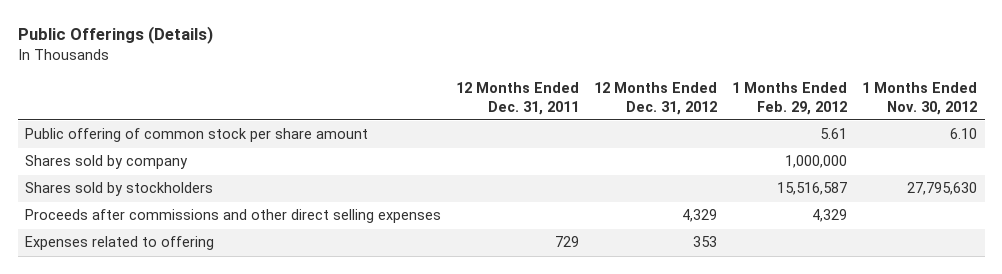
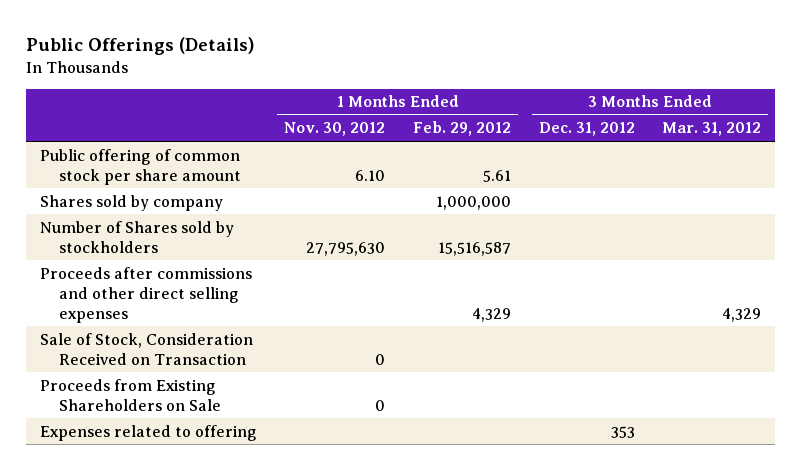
- | 12 Months Ended Dec. 31, 2011 | 12 Months Ended Dec. 31, 2012 | 1 Months Ended Feb. 29, 2012 | 1 Months Ended Nov. 30, 2012
+ | 1 Months Ended Nov. 30, 2012 | 1 Months Ended Feb. 29, 2012 | 3 Months Ended Dec. 31, 2012 | 3 Months Ended Mar. 31, 2012
- Shares sold by stockholders | | | 15,516,587 | 27,795,630
+ Number of Shares sold by stockholders | 27,795,630 | 15,516,587 | |
+ Sale of Stock, Consideration Received on Transaction | 0 | | |
+ Proceeds from Existing Shareholders on Sale | 0 | | |

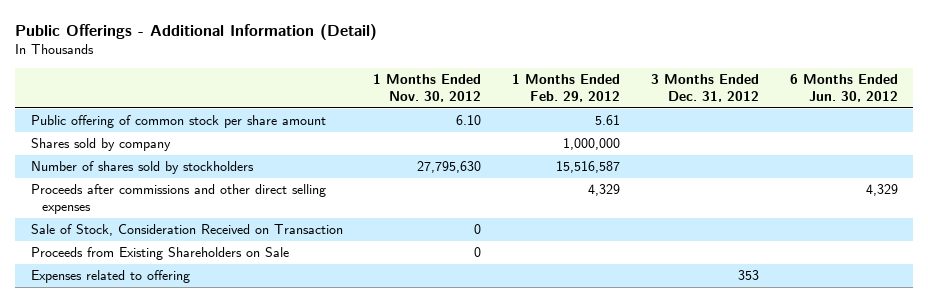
- Public Offerings (Details)
+ Public Offerings - Additional Information (Detail)
- | 1 Months Ended Nov. 30, 2012 | 1 Months Ended Feb. 29, 2012 | 3 Months Ended Dec. 31, 2012 | 3 Months Ended Mar. 31, 2012
+ | 1 Months Ended Nov. 30, 2012 | 1 Months Ended Feb. 29, 2012 | 3 Months Ended Dec. 31, 2012 | 6 Months Ended Jun. 30, 2012
- Number of Shares sold by stockholders | 27,795,630 | 15,516,587 | |
+ Number of shares sold by stockholders | 27,795,630 | 15,516,587 | |

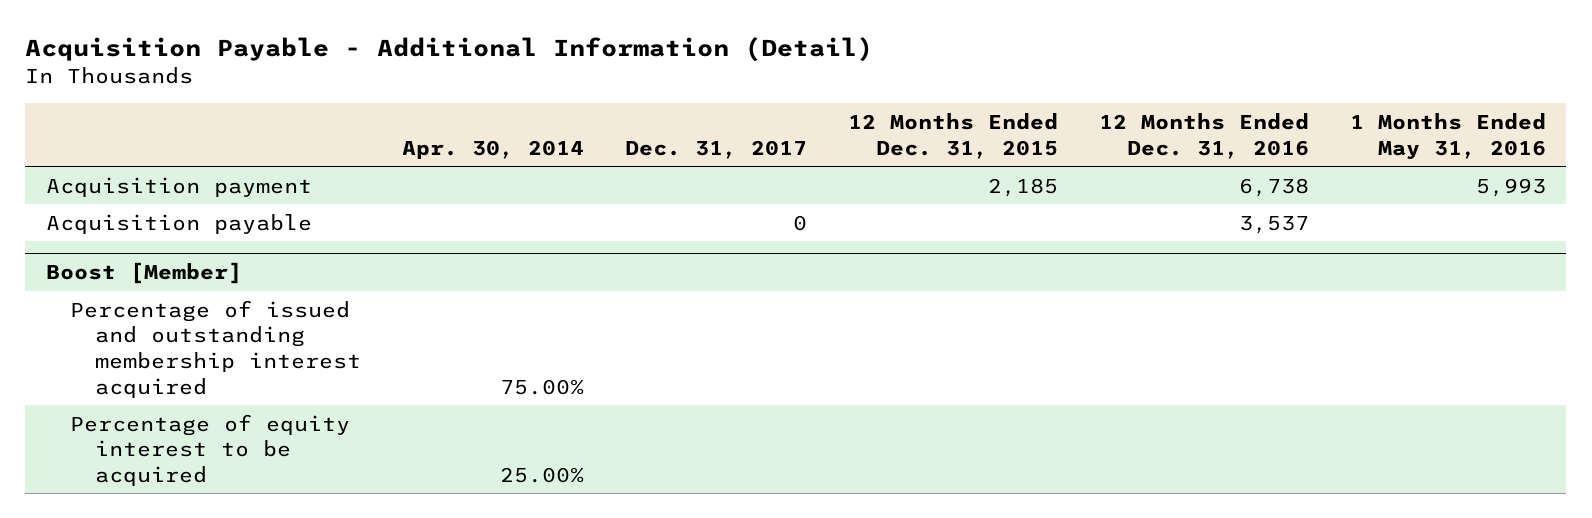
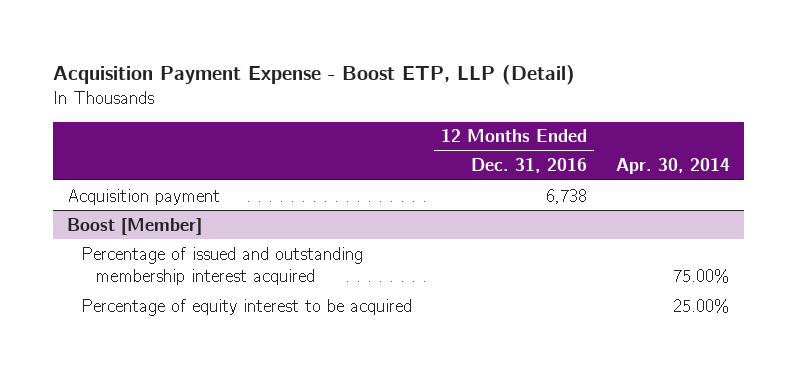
- Acquisition Payable - Additional Information (Detail)
+ Acquisition Payment Expense - Boost ETP, LLP (Detail)
- | Apr. 30, 2014 | Dec. 31, 2017 | 12 Months Ended Dec. 31, 2015 | 12 Months Ended Dec. 31, 2016 | 1 Months Ended May 31, 2016
+ | 12 Months Ended Dec. 31, 2016 | Apr. 30, 2014
- Acquisition payable | | 0 | | 3,537 |

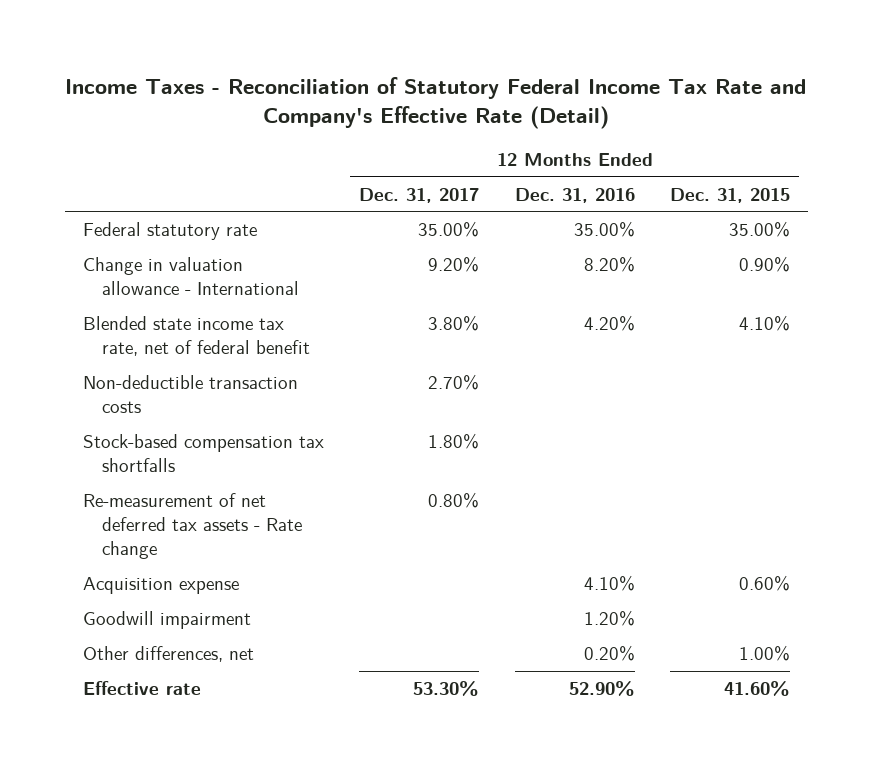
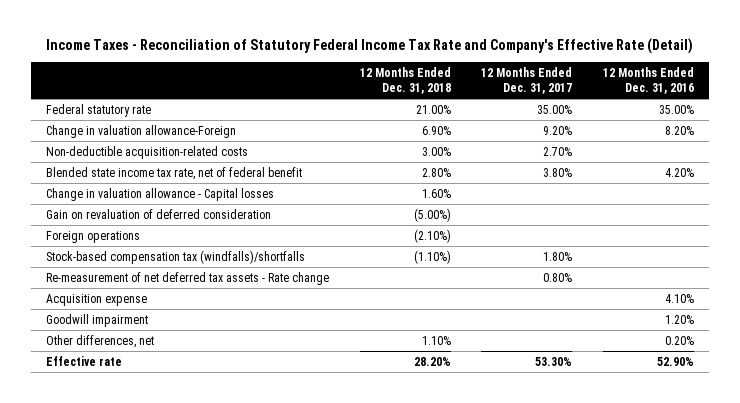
- | 12 Months Ended Dec. 31, 2017 | 12 Months Ended Dec. 31, 2016 | 12 Months Ended Dec. 31, 2015
+ | 12 Months Ended Dec. 31, 2018 | 12 Months Ended Dec. 31, 2017 | 12 Months Ended Dec. 31, 2016
- Change in valuation allowance - International | 9.20% | 8.20% | 0.90%
+ Change in valuation allowance-Foreign | 6.90% | 9.20% | 8.20%
+ Non-deductible acquisition-related costs | 3.00% | 2.70% |
- Non-deductible transaction costs | 2.70% | |
- Stock-based compensation tax shortfalls | 1.80% | |
+ Change in valuation allowance - Capital losses | 1.60% | |
+ Gain on revaluation of deferred consideration | (5.00%) | |
+ Foreign operations | (2.10%) | |
+ Stock-based compensation tax (windfalls)/shortfalls | (1.10%) | 1.80% |

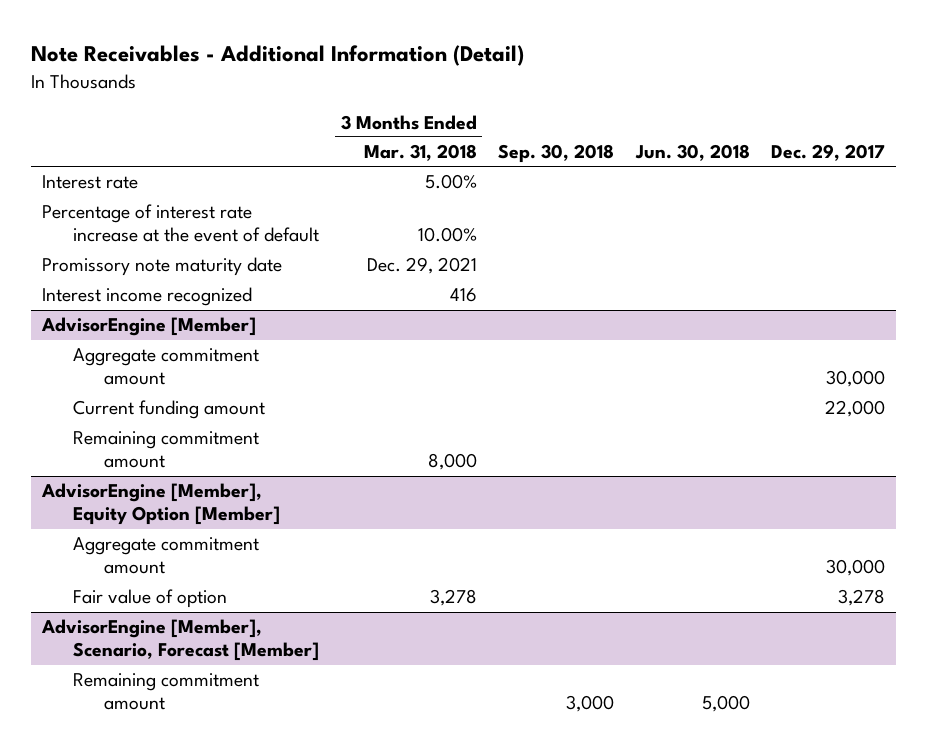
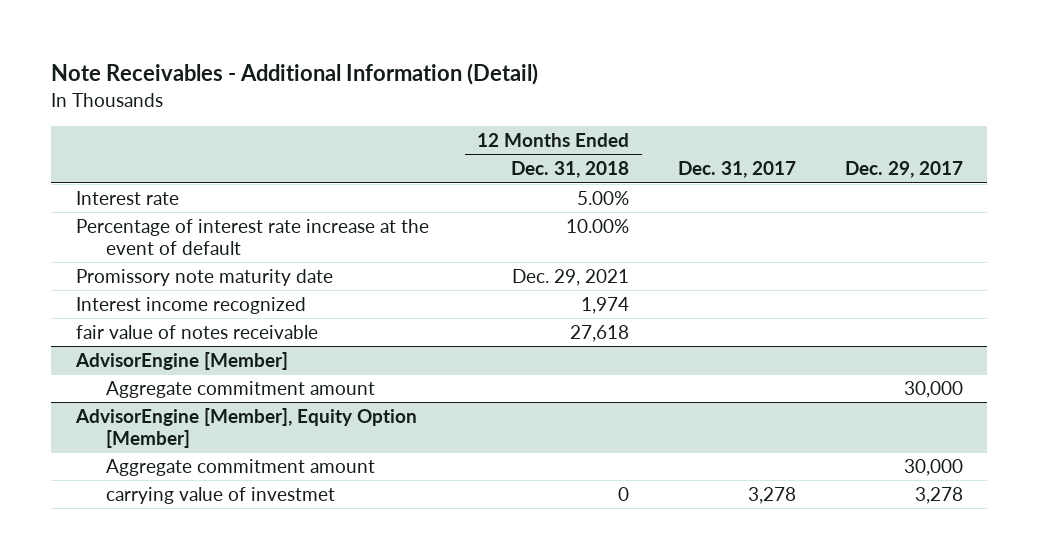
- | 3 Months Ended Mar. 31, 2018 | Sep. 30, 2018 | Jun. 30, 2018 | Dec. 29, 2017
+ | 12 Months Ended Dec. 31, 2018 | Dec. 31, 2017 | Dec. 29, 2017
+ fair value of notes receivable | 27,618 | |
@ AdvisorEngine [Member]
- Current funding amount | | | | 22,000
- Remaining commitment amount | 8,000 | | |
@ AdvisorEngine [Member], Equity Option [Member]
- Fair value of option | 3,278 | | | 3,278
- AdvisorEngine [Member], Scenario, Forecast [Member]
- Remaining commitment amount | | 3,000 | 5,000 |
@ AdvisorEngine [Member], Equity Option [Member]
+ carrying value of investmet | 0 | 3,278 | 3,278

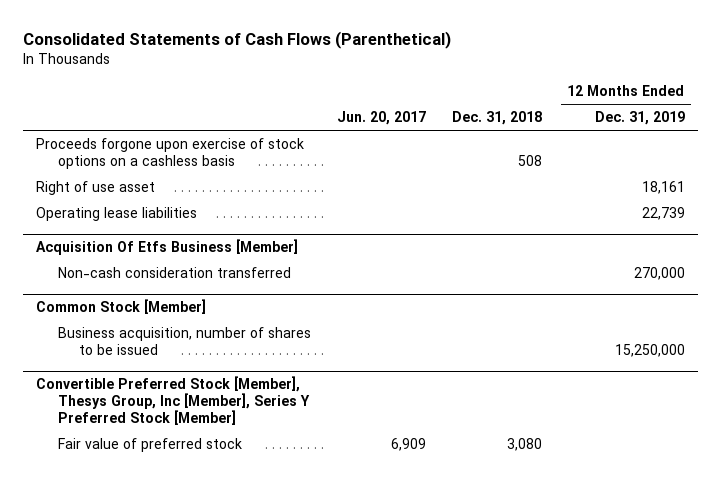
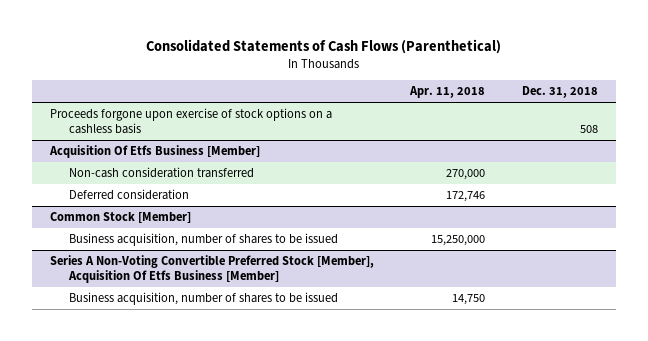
- | Jun. 20, 2017 | Dec. 31, 2018 | 12 Months Ended Dec. 31, 2019
+ | Apr. 11, 2018 | Dec. 31, 2018
- Right of use asset | | | 18,161
- Operating lease liabilities | | | 22,739
@ Acquisition Of Etfs Business [Member]
+ Deferred consideration | 172,746 |
- Convertible Preferred Stock [Member], Thesys Group, Inc [Member], Series Y Preferred Stock [Member]
- Fair value of preferred stock | 6,909 | 3,080 |
+ Series A Non-Voting Convertible Preferred Stock [Member], Acquisition Of Etfs Business [Member]
+ Business acquisition, number of shares to be issued | 14,750 |

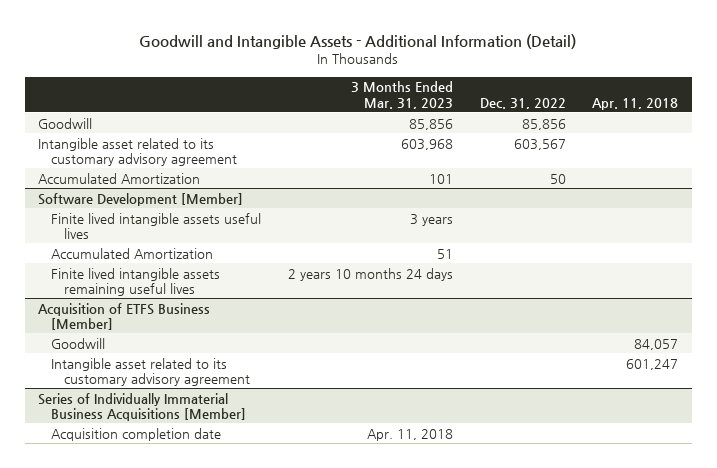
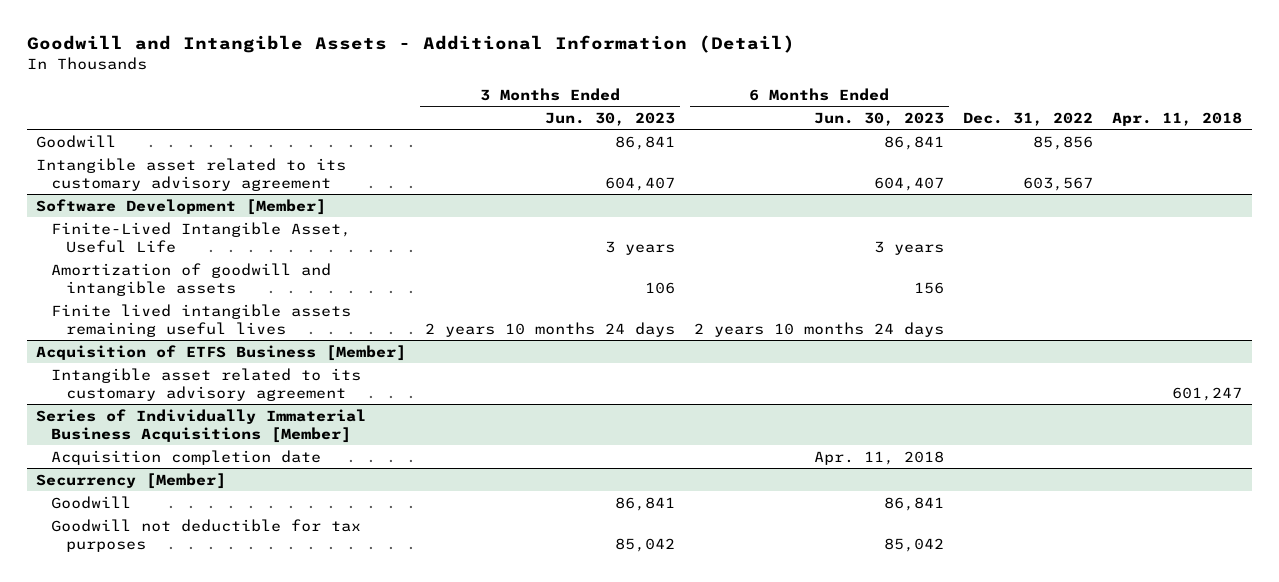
- | 3 Months Ended Mar. 31, 2023 | Dec. 31, 2022 | Apr. 11, 2018
+ | 3 Months Ended Jun. 30, 2023 | 6 Months Ended Jun. 30, 2023 | Dec. 31, 2022 | Apr. 11, 2018
- Accumulated Amortization | 101 | 50 |
@ Software Development [Member]
- Finite lived intangible assets useful lives | 3 years | |
- Accumulated Amortization | 51 | |
+ Finite-Lived Intangible Asset, Useful Life | 3 years | 3 years | |
+ Amortization of goodwill and intangible assets | 106 | 156 | |
@ Acquisition of ETFS Business [Member]
- Goodwill | | | 84,057
+ Securrency [Member]
+ Goodwill | 86,841 | 86,841 | |
+ Goodwill not deductible for tax purposes | 85,042 | 85,042 | |

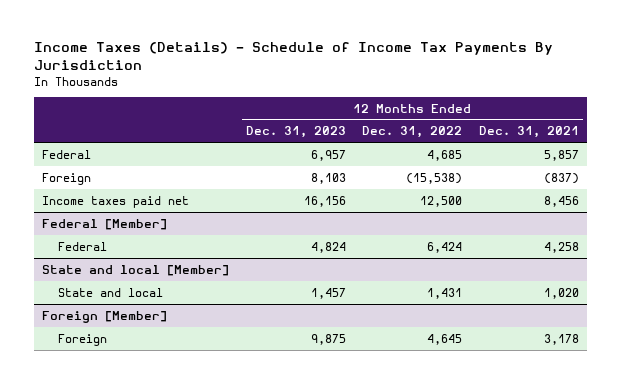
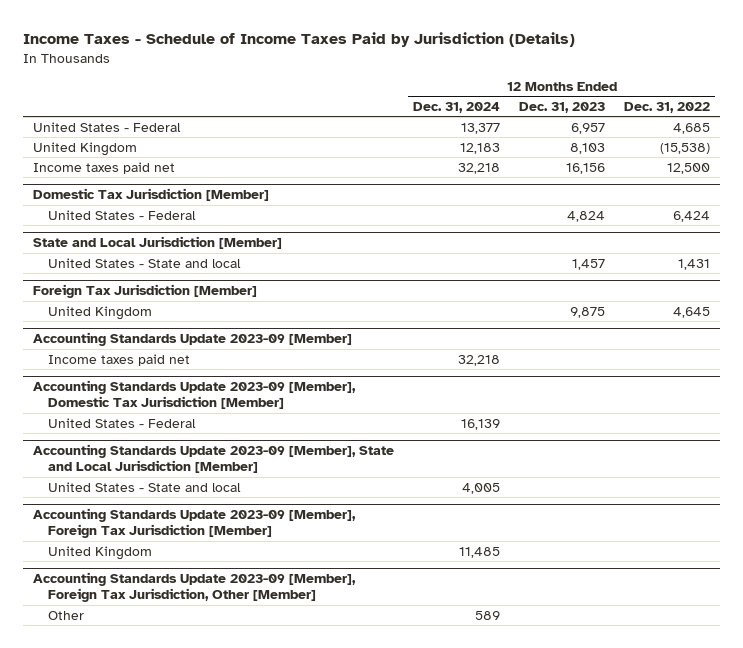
- Income Taxes (Details) - Schedule of Income Tax Payments By Jurisdiction
+ Income Taxes - Schedule of Income Taxes Paid by Jurisdiction (Details)
- | 12 Months Ended Dec. 31, 2023 | 12 Months Ended Dec. 31, 2022 | 12 Months Ended Dec. 31, 2021
+ | 12 Months Ended Dec. 31, 2024 | 12 Months Ended Dec. 31, 2023 | 12 Months Ended Dec. 31, 2022
- Federal | 6,957 | 4,685 | 5,857
- Foreign | 8,103 | (15,538) | (837)
+ United States - Federal | 13,377 | 6,957 | 4,685
+ United Kingdom | 12,183 | 8,103 | (15,538)
- Federal [Member]
- Federal | 4,824 | 6,424 | 4,258
- State and local [Member]
- State and local | 1,457 | 1,431 | 1,020
- Foreign [Member]
- Foreign | 9,875 | 4,645 | 3,178
+ Domestic Tax Jurisdiction [Member]
+ United States - Federal | | 4,824 | 6,424
+ State and Local Jurisdiction [Member]
+ United States - State and local | | 1,457 | 1,431
+ Foreign Tax Jurisdiction [Member]
+ United Kingdom | | 9,875 | 4,645
+ Accounting Standards Update 2023-09 [Member]
+ Income taxes paid net | 32,218 | |
+ Accounting Standards Update 2023-09 [Member], Domestic Tax Jurisdiction [Member]
+ United States - Federal | 16,139 | |
+ Accounting Standards Update 2023-09 [Member], State and Local Jurisdiction [Member]
+ United States - State and local | 4,005 | |
+ Accounting Standards Update 2023-09 [Member], Foreign Tax Jurisdiction [Member]
+ United Kingdom | 11,485 | |
+ Accounting Standards Update 2023-09 [Member], Foreign Tax Jurisdiction, Other [Member]
+ Other | 589 | |

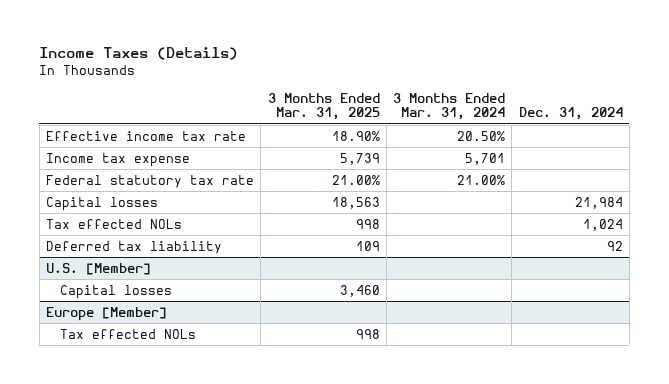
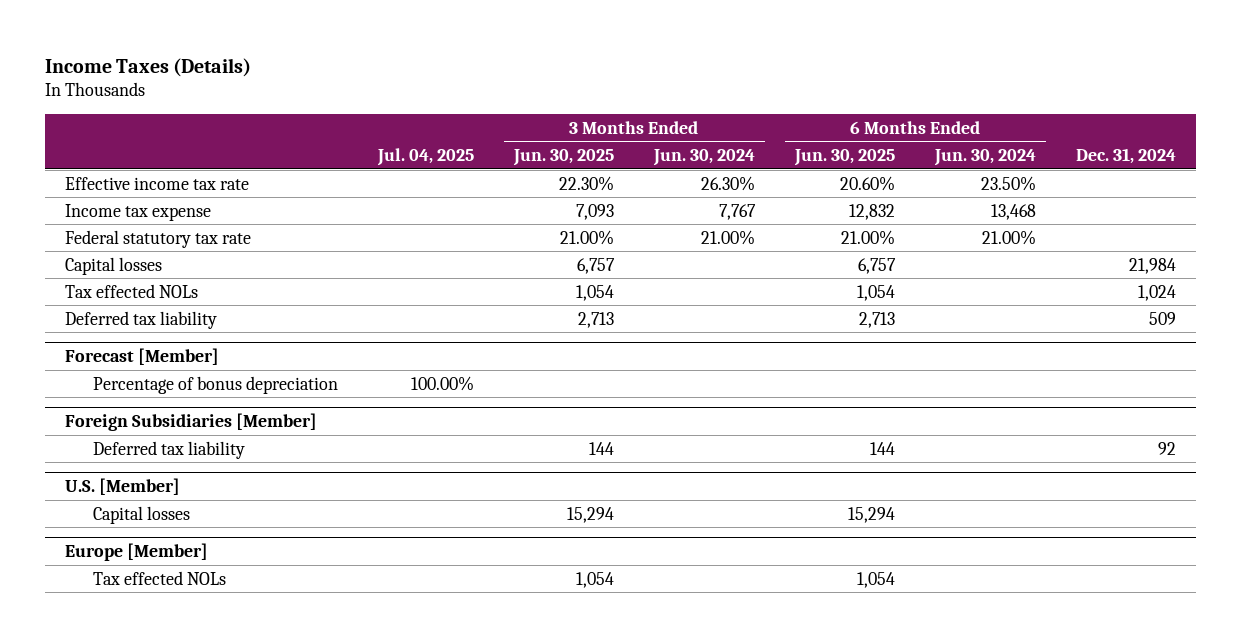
- | 3 Months Ended Mar. 31, 2025 | 3 Months Ended Mar. 31, 2024 | Dec. 31, 2024
+ | Jul. 04, 2025 | 3 Months Ended Jun. 30, 2025 | 3 Months Ended Jun. 30, 2024 | 6 Months Ended Jun. 30, 2025 | 6 Months Ended Jun. 30, 2024 | Dec. 31, 2024
- Deferred tax liability | 109 | | 92
+ Deferred tax liability | | 2,713 | | 2,713 | | 509
+ Forecast [Member]
+ Percentage of bonus depreciation | 100.00% | | | | |
+ Foreign Subsidiaries [Member]
+ Deferred tax liability | | 144 | | 144 | | 92

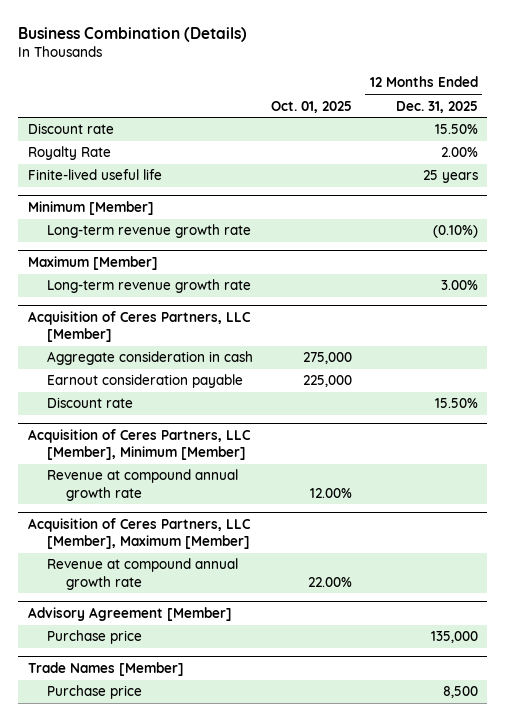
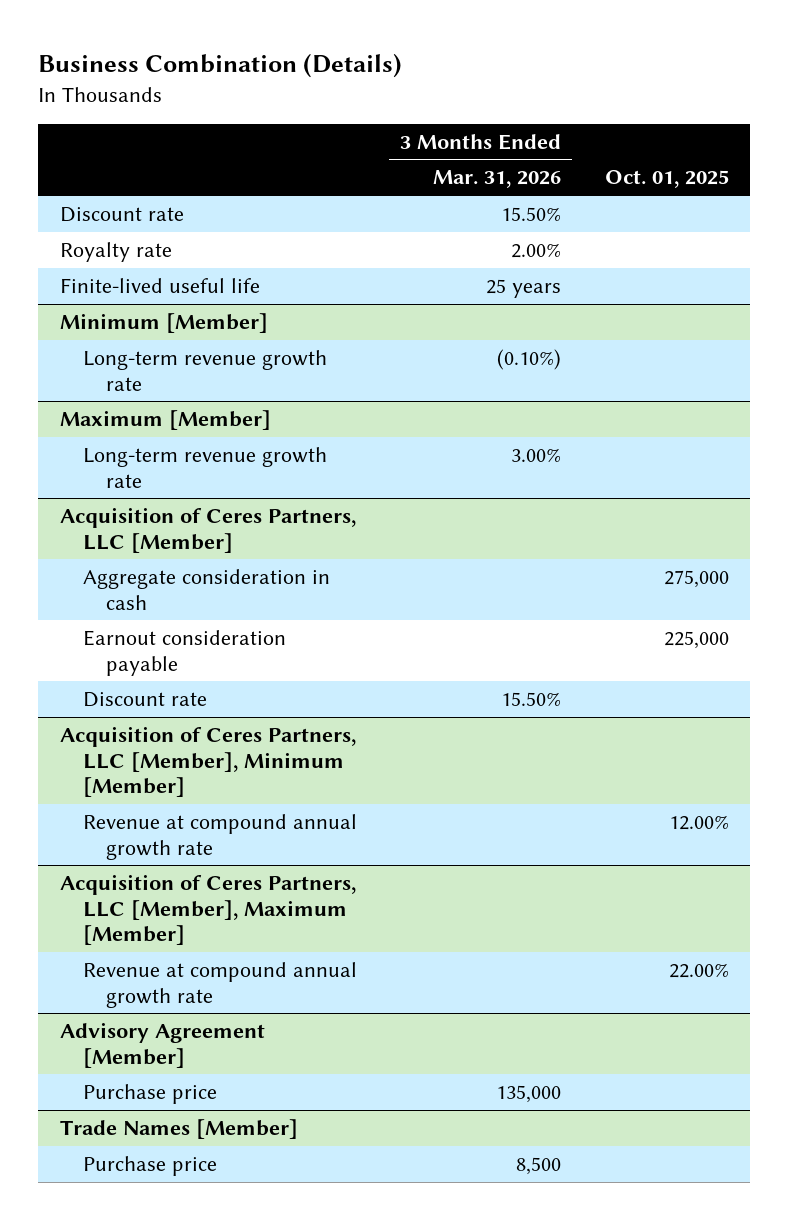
- | Oct. 01, 2025 | 12 Months Ended Dec. 31, 2025
+ | 3 Months Ended Mar. 31, 2026 | Oct. 01, 2025
- Royalty Rate | | 2.00%
+ Royalty rate | 2.00% |

